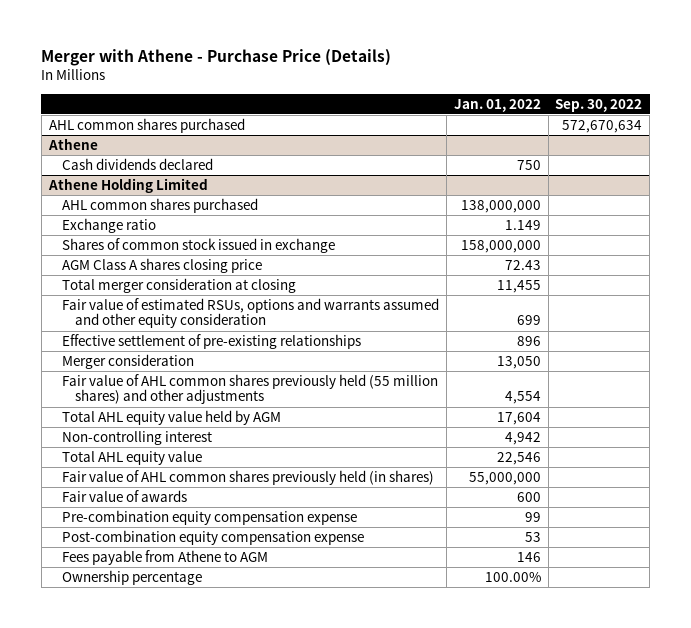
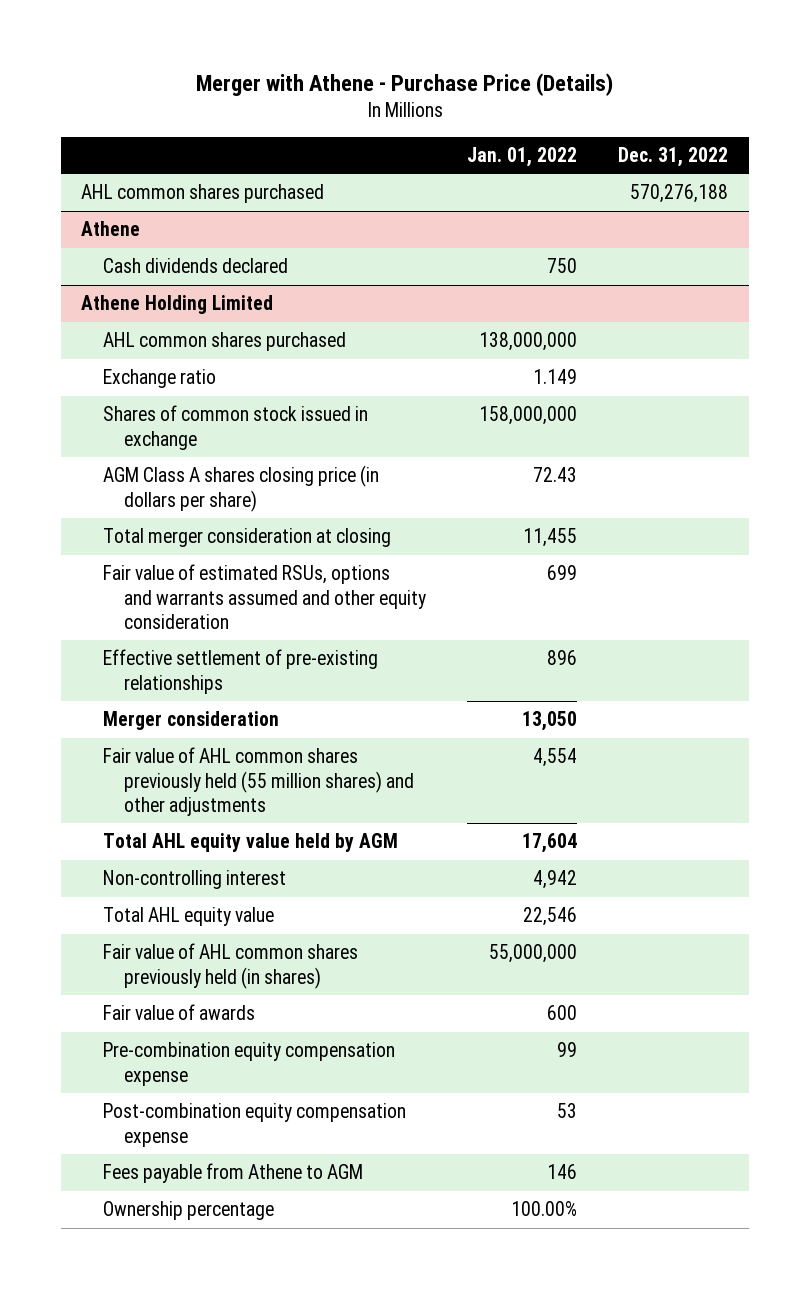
- | Jan. 01, 2022 | Sep. 30, 2022
+ | Jan. 01, 2022 | Dec. 31, 2022
@ Athene Holding Limited
- AGM Class A shares closing price | 72.43 |
+ AGM Class A shares closing price (in dollars per share) | 72.43 |

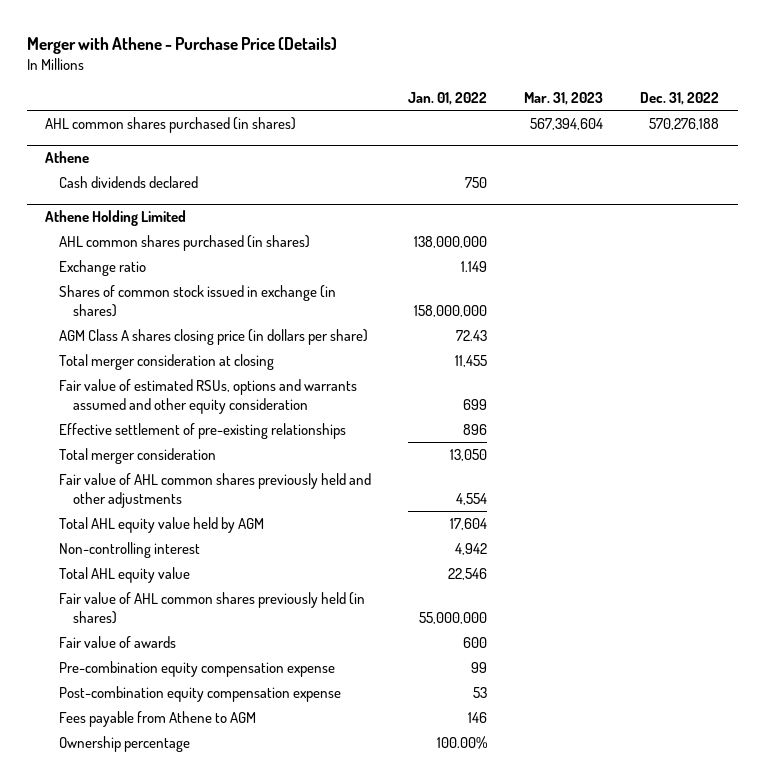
- | Jan. 01, 2022 | Dec. 31, 2022
+ | Jan. 01, 2022 | Mar. 31, 2023 | Dec. 31, 2022
- AHL common shares purchased | | 570,276,188
+ AHL common shares purchased (in shares) | | 567,394,604 | 570,276,188
@ Athene Holding Limited
- AHL common shares purchased | 138,000,000 |
+ AHL common shares purchased (in shares) | 138,000,000 | |
- Shares of common stock issued in exchange | 158,000,000 |
+ Shares of common stock issued in exchange (in shares) | 158,000,000 | |
- Merger consideration | 13,050 |
- Fair value of AHL common shares previously held (55 million shares) and other adjustments | 4,554 |
+ Total merger consideration | 13,050 | |
+ Fair value of AHL common shares previously held and other adjustments | 4,554 | |

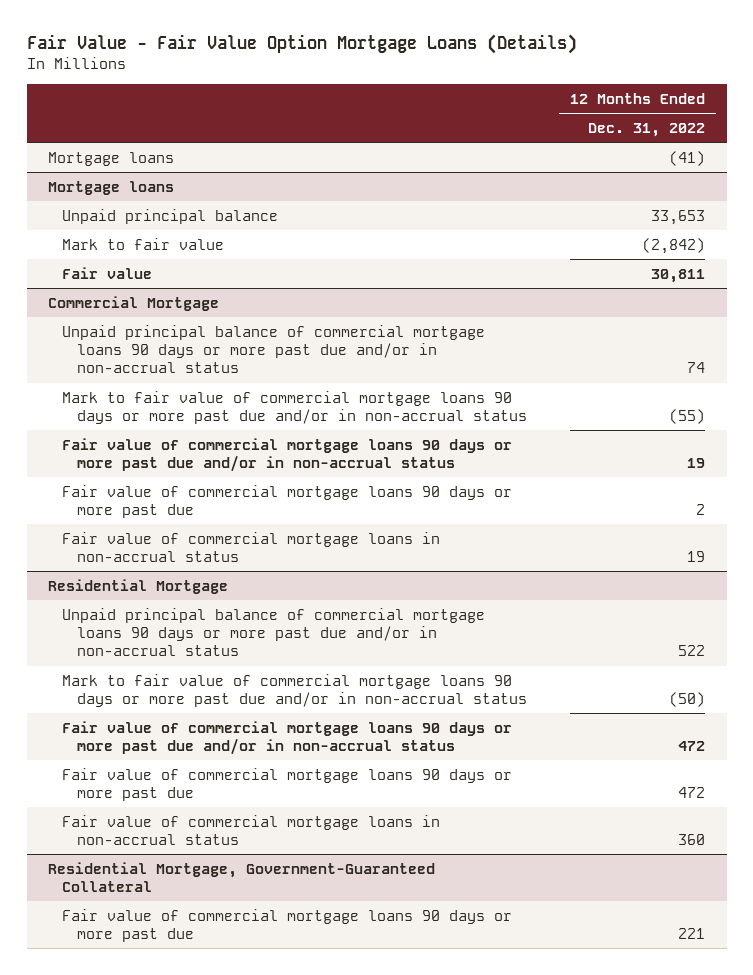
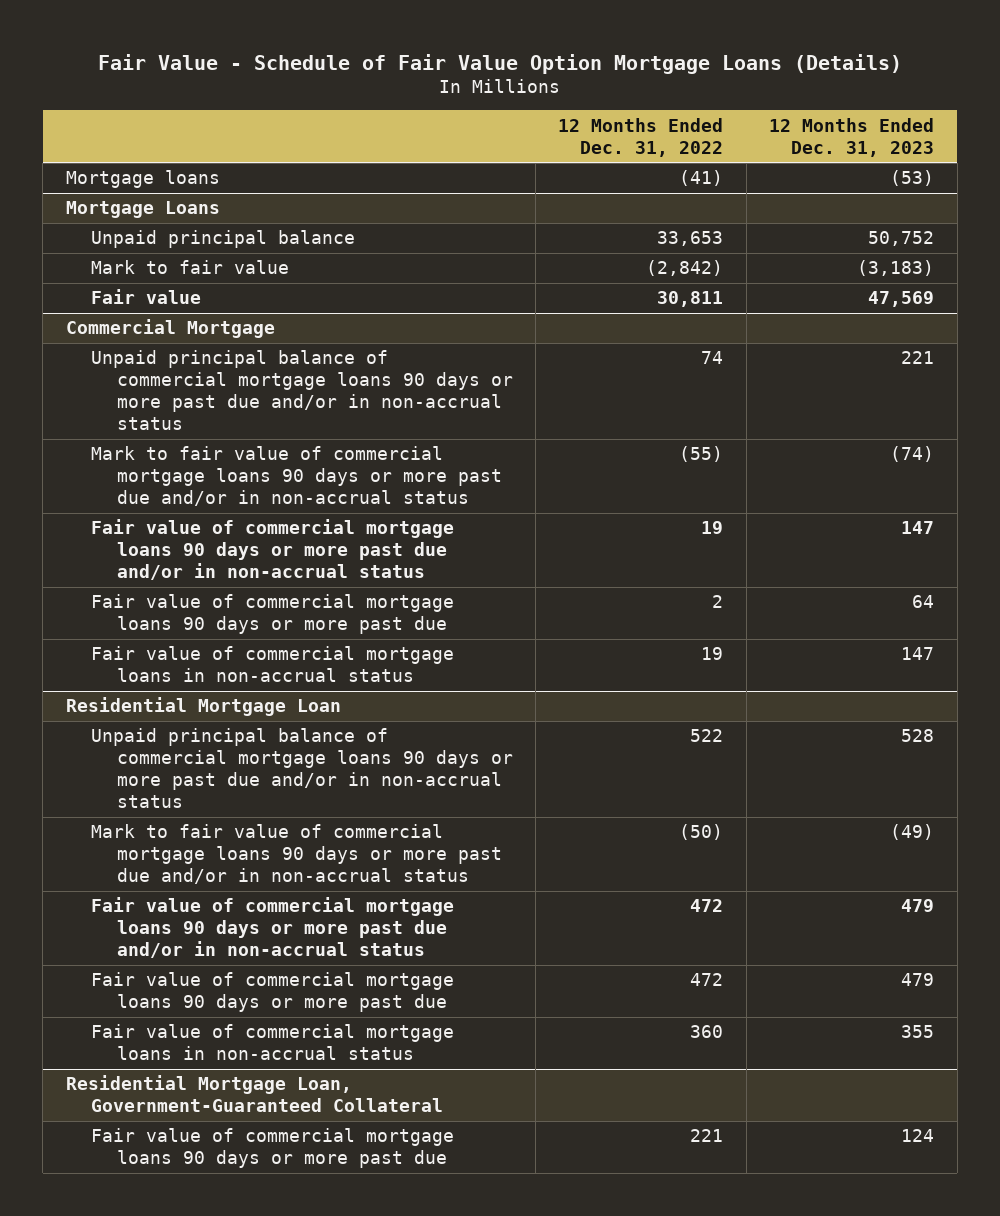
- Fair Value - Fair Value Option Mortgage Loans (Details)
+ Fair Value - Schedule of Fair Value Option Mortgage Loans (Details)
- | 12 Months Ended Dec. 31, 2022
+ | 12 Months Ended Dec. 31, 2022 | 12 Months Ended Dec. 31, 2023
- Mortgage loans
+ Mortgage Loans
- Residential Mortgage
+ Residential Mortgage Loan
- Residential Mortgage, Government-Guaranteed Collateral
+ Residential Mortgage Loan, Government-Guaranteed Collateral

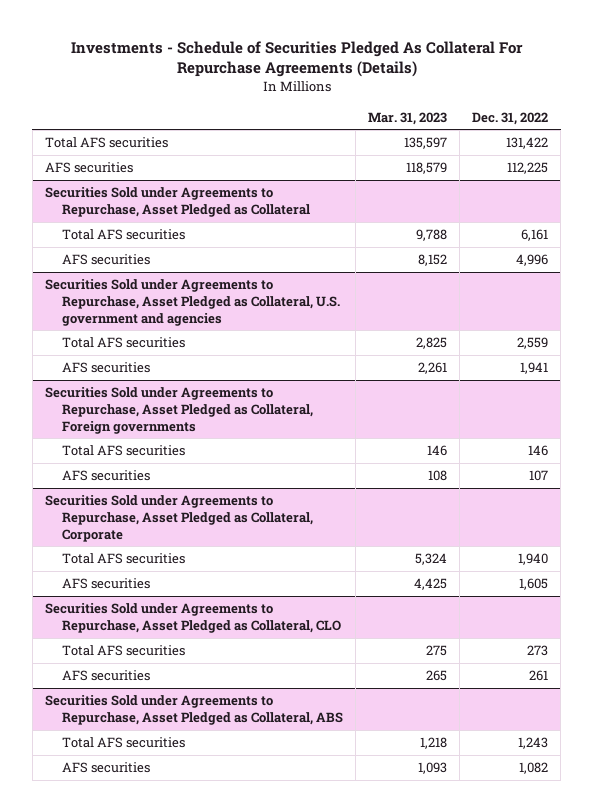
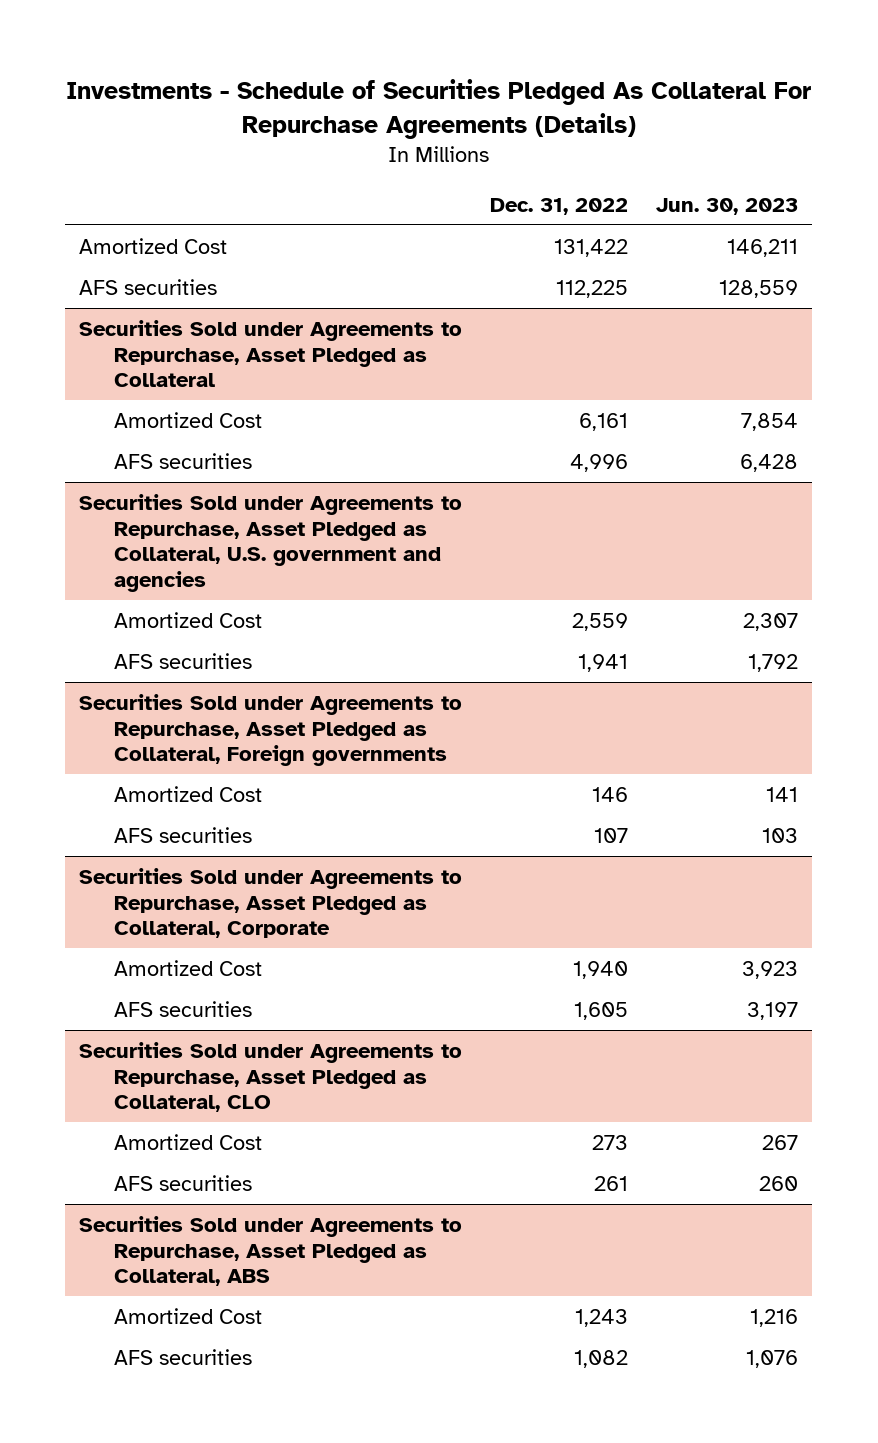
- | Mar. 31, 2023 | Dec. 31, 2022
+ | Dec. 31, 2022 | Jun. 30, 2023
- Total AFS securities | 135,597 | 131,422
+ Amortized Cost | 131,422 | 146,211
@ Securities Sold under Agreements to Repurchase, Asset Pledged as Collateral
- Total AFS securities | 9,788 | 6,161
+ Amortized Cost | 6,161 | 7,854
@ Securities Sold under Agreements to Repurchase, Asset Pledged as Collateral, U.S. government and agencies
- Total AFS securities | 2,825 | 2,559
+ Amortized Cost | 2,559 | 2,307
@ Securities Sold under Agreements to Repurchase, Asset Pledged as Collateral, Foreign governments
- Total AFS securities | 146 | 146
+ Amortized Cost | 146 | 141
@ Securities Sold under Agreements to Repurchase, Asset Pledged as Collateral, Corporate
- Total AFS securities | 5,324 | 1,940
+ Amortized Cost | 1,940 | 3,923
@ Securities Sold under Agreements to Repurchase, Asset Pledged as Collateral, CLO
- Total AFS securities | 275 | 273
+ Amortized Cost | 273 | 267
@ Securities Sold under Agreements to Repurchase, Asset Pledged as Collateral, ABS
- Total AFS securities | 1,218 | 1,243
+ Amortized Cost | 1,243 | 1,216

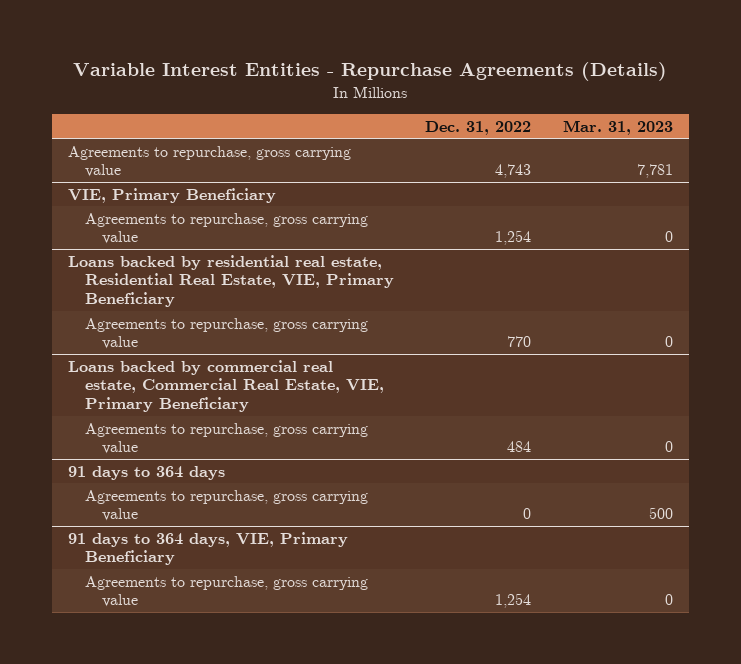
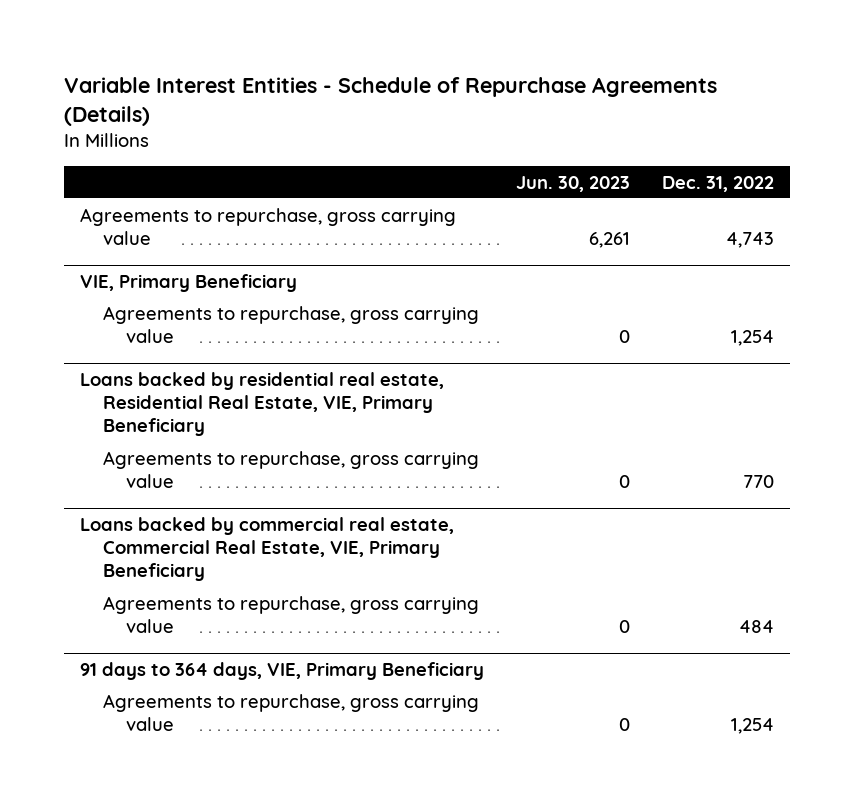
- Variable Interest Entities - Repurchase Agreements (Details)
+ Variable Interest Entities - Schedule of Repurchase Agreements (Details)
- | Dec. 31, 2022 | Mar. 31, 2023
+ | Jun. 30, 2023 | Dec. 31, 2022
- 91 days to 364 days
- Agreements to repurchase, gross carrying value | 0 | 500

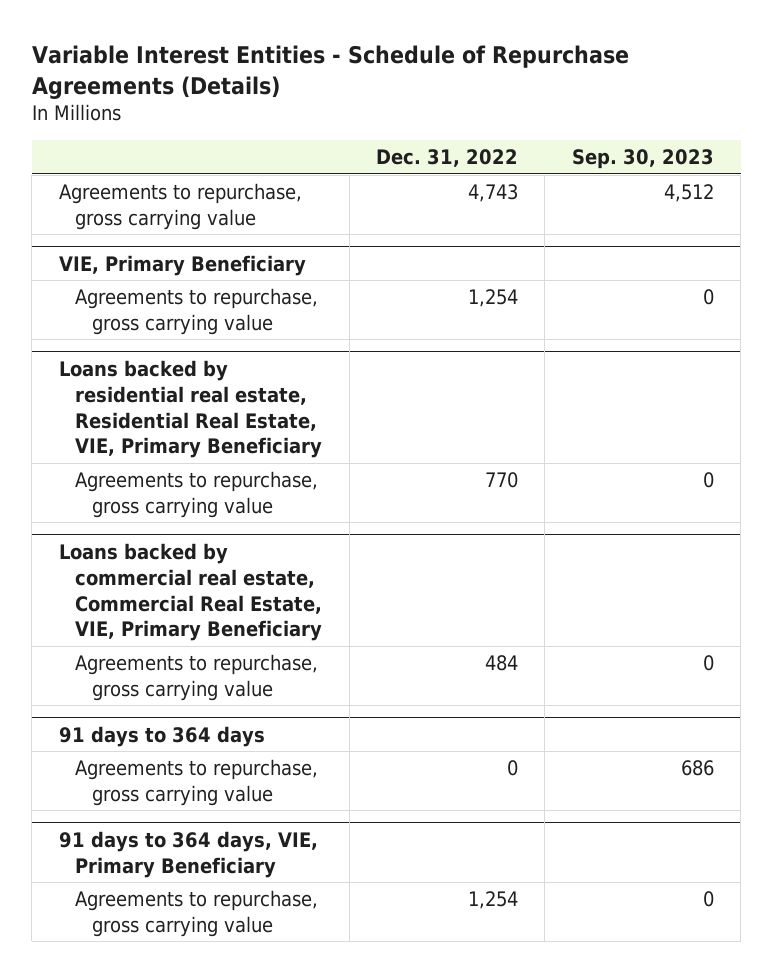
- | Jun. 30, 2023 | Dec. 31, 2022
+ | Dec. 31, 2022 | Sep. 30, 2023
+ 91 days to 364 days
+ Agreements to repurchase, gross carrying value | 0 | 686

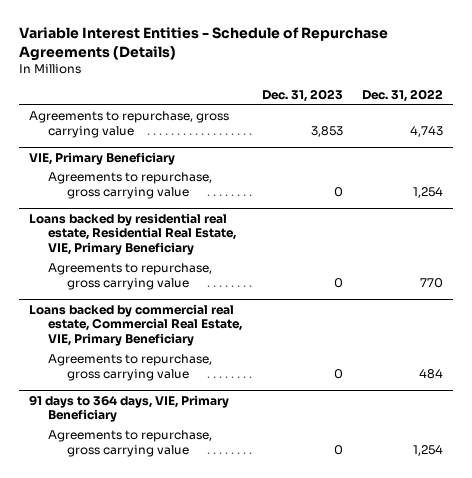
- | Dec. 31, 2022 | Sep. 30, 2023
+ | Dec. 31, 2023 | Dec. 31, 2022
- 91 days to 364 days
- Agreements to repurchase, gross carrying value | 0 | 686

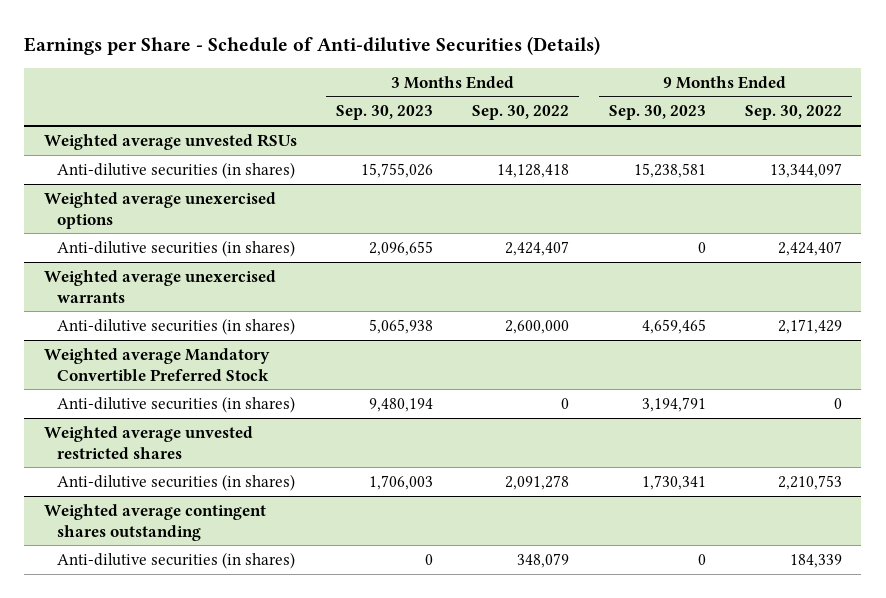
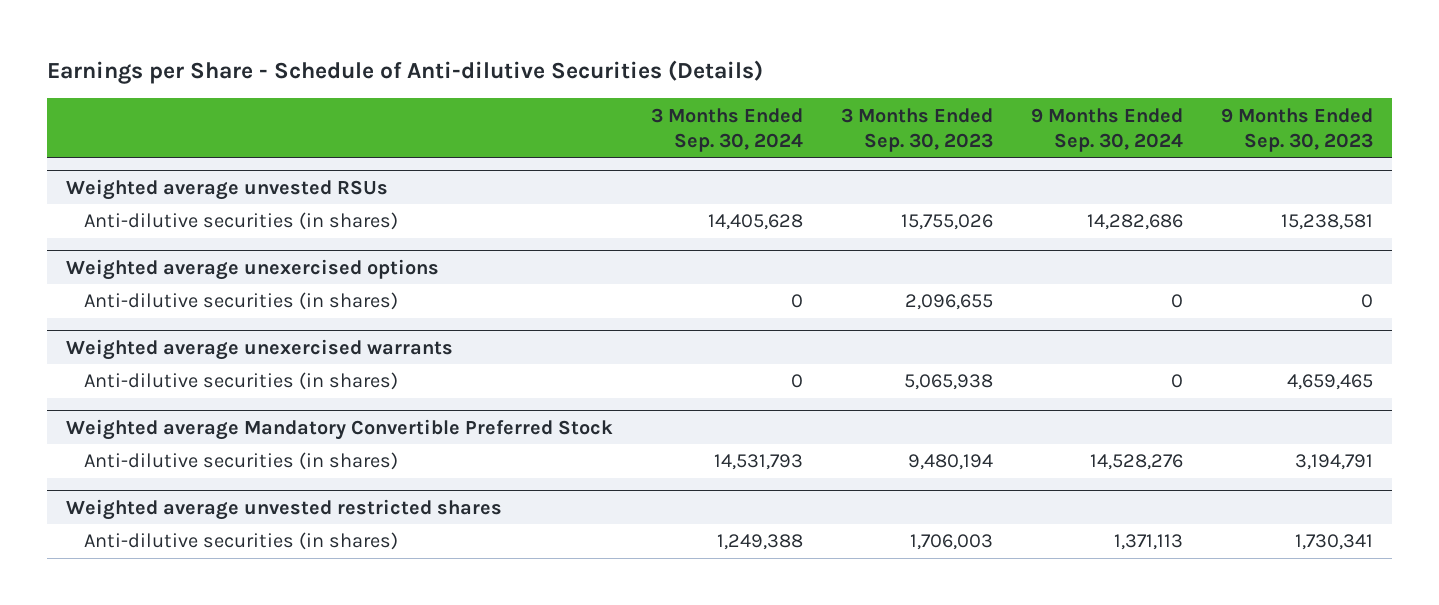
- | 3 Months Ended Sep. 30, 2023 | 3 Months Ended Sep. 30, 2022 | 9 Months Ended Sep. 30, 2023 | 9 Months Ended Sep. 30, 2022
+ | 3 Months Ended Sep. 30, 2024 | 3 Months Ended Sep. 30, 2023 | 9 Months Ended Sep. 30, 2024 | 9 Months Ended Sep. 30, 2023
- Weighted average contingent shares outstanding
- Anti-dilutive securities (in shares) | 0 | 348,079 | 0 | 184,339

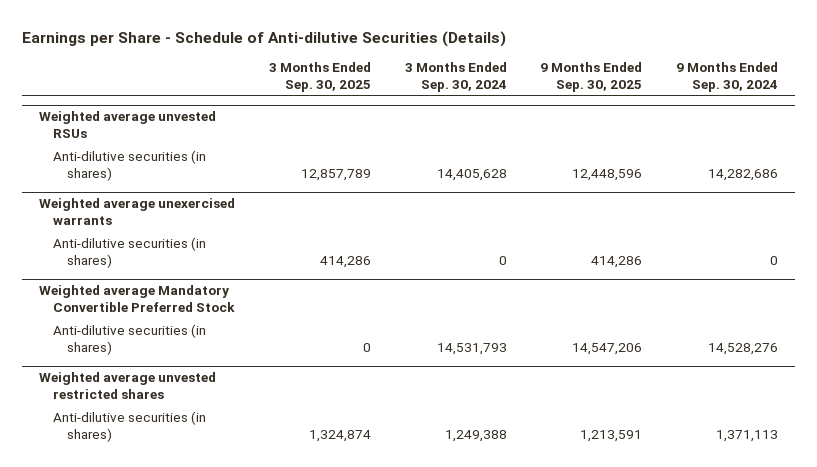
- | 3 Months Ended Sep. 30, 2024 | 3 Months Ended Sep. 30, 2023 | 9 Months Ended Sep. 30, 2024 | 9 Months Ended Sep. 30, 2023
+ | 3 Months Ended Sep. 30, 2025 | 3 Months Ended Sep. 30, 2024 | 9 Months Ended Sep. 30, 2025 | 9 Months Ended Sep. 30, 2024
- Weighted average unexercised options
- Anti-dilutive securities (in shares) | 0 | 2,096,655 | 0 | 0

